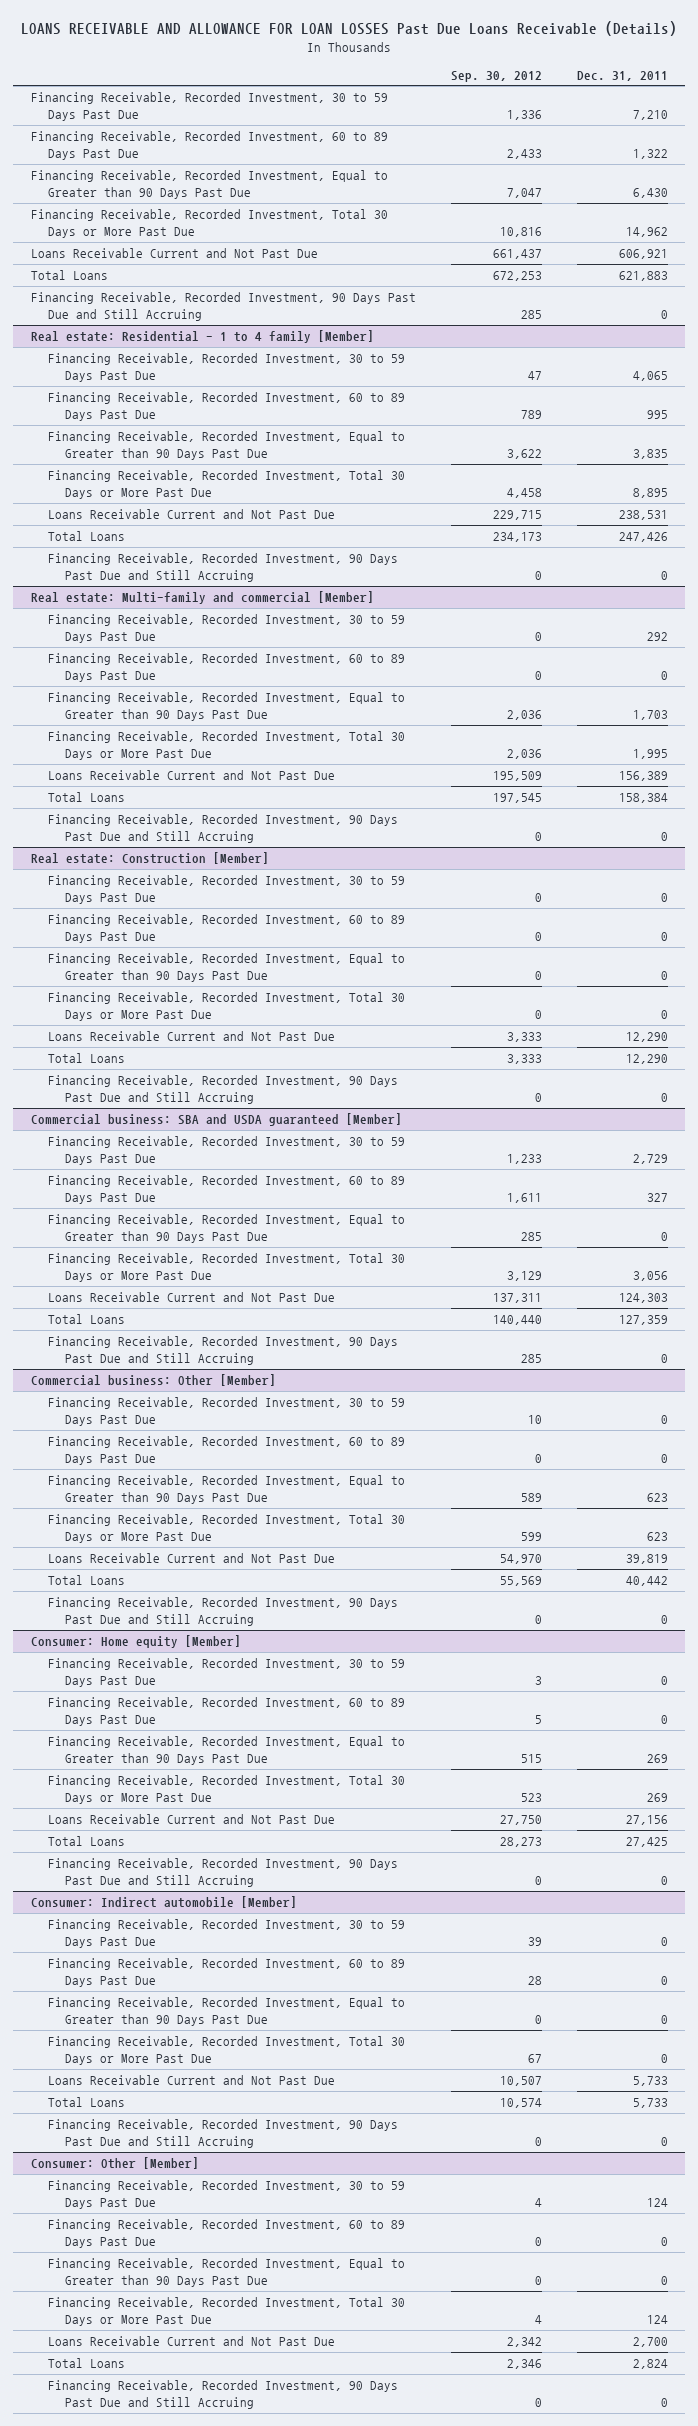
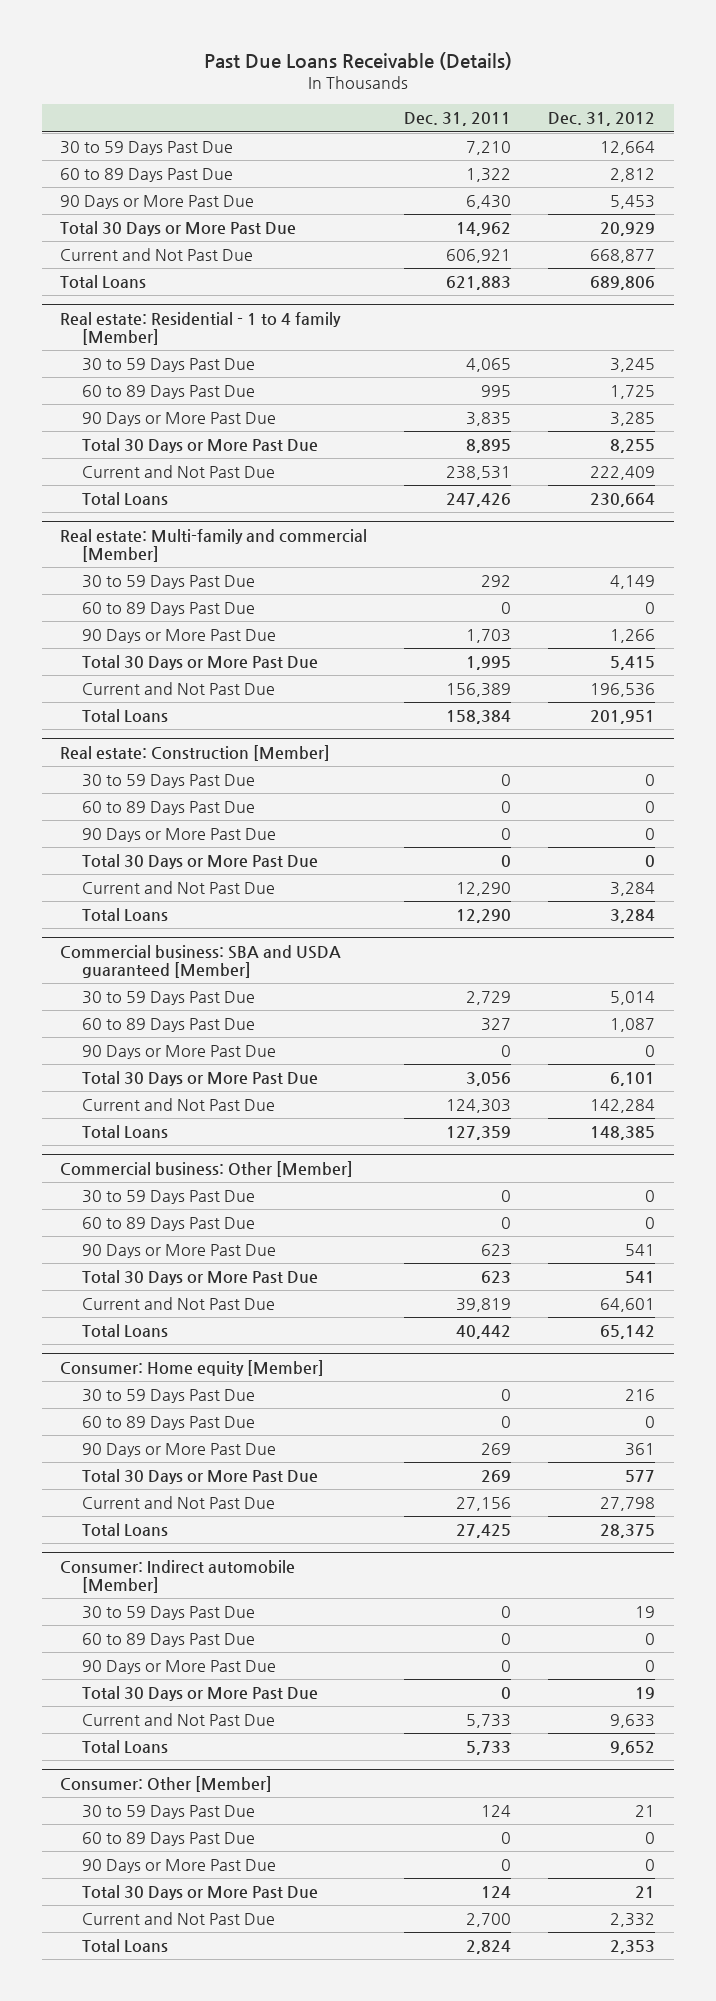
- LOANS RECEIVABLE AND ALLOWANCE FOR LOAN LOSSES Past Due Loans Receivable (Details)
+ Past Due Loans Receivable (Details)
- | Sep. 30, 2012 | Dec. 31, 2011
+ | Dec. 31, 2011 | Dec. 31, 2012
- Financing Receivable, Recorded Investment, 30 to 59 Days Past Due | 1,336 | 7,210
- Financing Receivable, Recorded Investment, 60 to 89 Days Past Due | 2,433 | 1,322
- Financing Receivable, Recorded Investment, Equal to Greater than 90 Days Past Due | 7,047 | 6,430
- Financing Receivable, Recorded Investment, Total 30 Days or More Past Due | 10,816 | 14,962
- Loans Receivable Current and Not Past Due | 661,437 | 606,921
+ 30 to 59 Days Past Due | 7,210 | 12,664
+ 60 to 89 Days Past Due | 1,322 | 2,812
+ 90 Days or More Past Due | 6,430 | 5,453
+ Total 30 Days or More Past Due | 14,962 | 20,929
+ Current and Not Past Due | 606,921 | 668,877
- Financing Receivable, Recorded Investment, 90 Days Past Due and Still Accruing | 285 | 0
@ Real estate: Residential - 1 to 4 family [Member]
- Financing Receivable, Recorded Investment, 30 to 59 Days Past Due | 47 | 4,065
- Financing Receivable, Recorded Investment, 60 to 89 Days Past Due | 789 | 995
- Financing Receivable, Recorded Investment, Equal to Greater than 90 Days Past Due | 3,622 | 3,835
- Financing Receivable, Recorded Investment, Total 30 Days or More Past Due | 4,458 | 8,895
- Loans Receivable Current and Not Past Due | 229,715 | 238,531
+ 30 to 59 Days Past Due | 4,065 | 3,245
+ 60 to 89 Days Past Due | 995 | 1,725
+ 90 Days or More Past Due | 3,835 | 3,285
+ Total 30 Days or More Past Due | 8,895 | 8,255
+ Current and Not Past Due | 238,531 | 222,409
- Financing Receivable, Recorded Investment, 90 Days Past Due and Still Accruing | 0 | 0
@ Real estate: Multi-family and commercial [Member]
- Financing Receivable, Recorded Investment, 30 to 59 Days Past Due | 0 | 292
- Financing Receivable, Recorded Investment, 60 to 89 Days Past Due | 0 | 0
- Financing Receivable, Recorded Investment, Equal to Greater than 90 Days Past Due | 2,036 | 1,703
- Financing Receivable, Recorded Investment, Total 30 Days or More Past Due | 2,036 | 1,995
- Loans Receivable Current and Not Past Due | 195,509 | 156,389
+ 30 to 59 Days Past Due | 292 | 4,149
+ 60 to 89 Days Past Due | 0 | 0
+ 90 Days or More Past Due | 1,703 | 1,266
+ Total 30 Days or More Past Due | 1,995 | 5,415
+ Current and Not Past Due | 156,389 | 196,536
- Financing Receivable, Recorded Investment, 90 Days Past Due and Still Accruing | 0 | 0
@ Real estate: Construction [Member]
- Financing Receivable, Recorded Investment, 30 to 59 Days Past Due | 0 | 0
- Financing Receivable, Recorded Investment, 60 to 89 Days Past Due | 0 | 0
- Financing Receivable, Recorded Investment, Equal to Greater than 90 Days Past Due | 0 | 0
- Financing Receivable, Recorded Investment, Total 30 Days or More Past Due | 0 | 0
- Loans Receivable Current and Not Past Due | 3,333 | 12,290
+ 30 to 59 Days Past Due | 0 | 0
+ 60 to 89 Days Past Due | 0 | 0
+ 90 Days or More Past Due | 0 | 0
+ Total 30 Days or More Past Due | 0 | 0
+ Current and Not Past Due | 12,290 | 3,284
- Financing Receivable, Recorded Investment, 90 Days Past Due and Still Accruing | 0 | 0
@ Commercial business: SBA and USDA guaranteed [Member]
- Financing Receivable, Recorded Investment, 30 to 59 Days Past Due | 1,233 | 2,729
- Financing Receivable, Recorded Investment, 60 to 89 Days Past Due | 1,611 | 327
- Financing Receivable, Recorded Investment, Equal to Greater than 90 Days Past Due | 285 | 0
- Financing Receivable, Recorded Investment, Total 30 Days or More Past Due | 3,129 | 3,056
- Loans Receivable Current and Not Past Due | 137,311 | 124,303
+ 30 to 59 Days Past Due | 2,729 | 5,014
+ 60 to 89 Days Past Due | 327 | 1,087
+ 90 Days or More Past Due | 0 | 0
+ Total 30 Days or More Past Due | 3,056 | 6,101
+ Current and Not Past Due | 124,303 | 142,284
- Financing Receivable, Recorded Investment, 90 Days Past Due and Still Accruing | 285 | 0
@ Commercial business: Other [Member]
- Financing Receivable, Recorded Investment, 30 to 59 Days Past Due | 10 | 0
- Financing Receivable, Recorded Investment, 60 to 89 Days Past Due | 0 | 0
- Financing Receivable, Recorded Investment, Equal to Greater than 90 Days Past Due | 589 | 623
- Financing Receivable, Recorded Investment, Total 30 Days or More Past Due | 599 | 623
- Loans Receivable Current and Not Past Due | 54,970 | 39,819
+ 30 to 59 Days Past Due | 0 | 0
+ 60 to 89 Days Past Due | 0 | 0
+ 90 Days or More Past Due | 623 | 541
+ Total 30 Days or More Past Due | 623 | 541
+ Current and Not Past Due | 39,819 | 64,601
- Financing Receivable, Recorded Investment, 90 Days Past Due and Still Accruing | 0 | 0
@ Consumer: Home equity [Member]
- Financing Receivable, Recorded Investment, 30 to 59 Days Past Due | 3 | 0
- Financing Receivable, Recorded Investment, 60 to 89 Days Past Due | 5 | 0
- Financing Receivable, Recorded Investment, Equal to Greater than 90 Days Past Due | 515 | 269
- Financing Receivable, Recorded Investment, Total 30 Days or More Past Due | 523 | 269
- Loans Receivable Current and Not Past Due | 27,750 | 27,156
+ 30 to 59 Days Past Due | 0 | 216
+ 60 to 89 Days Past Due | 0 | 0
+ 90 Days or More Past Due | 269 | 361
+ Total 30 Days or More Past Due | 269 | 577
+ Current and Not Past Due | 27,156 | 27,798
- Financing Receivable, Recorded Investment, 90 Days Past Due and Still Accruing | 0 | 0
@ Consumer: Indirect automobile [Member]
- Financing Receivable, Recorded Investment, 30 to 59 Days Past Due | 39 | 0
- Financing Receivable, Recorded Investment, 60 to 89 Days Past Due | 28 | 0
- Financing Receivable, Recorded Investment, Equal to Greater than 90 Days Past Due | 0 | 0
- Financing Receivable, Recorded Investment, Total 30 Days or More Past Due | 67 | 0
- Loans Receivable Current and Not Past Due | 10,507 | 5,733
+ 30 to 59 Days Past Due | 0 | 19
+ 60 to 89 Days Past Due | 0 | 0
+ 90 Days or More Past Due | 0 | 0
+ Total 30 Days or More Past Due | 0 | 19
+ Current and Not Past Due | 5,733 | 9,633
- Financing Receivable, Recorded Investment, 90 Days Past Due and Still Accruing | 0 | 0
@ Consumer: Other [Member]
- Financing Receivable, Recorded Investment, 30 to 59 Days Past Due | 4 | 124
- Financing Receivable, Recorded Investment, 60 to 89 Days Past Due | 0 | 0
- Financing Receivable, Recorded Investment, Equal to Greater than 90 Days Past Due | 0 | 0
- Financing Receivable, Recorded Investment, Total 30 Days or More Past Due | 4 | 124
- Loans Receivable Current and Not Past Due | 2,342 | 2,700
+ 30 to 59 Days Past Due | 124 | 21
+ 60 to 89 Days Past Due | 0 | 0
+ 90 Days or More Past Due | 0 | 0
+ Total 30 Days or More Past Due | 124 | 21
+ Current and Not Past Due | 2,700 | 2,332
- Financing Receivable, Recorded Investment, 90 Days Past Due and Still Accruing | 0 | 0

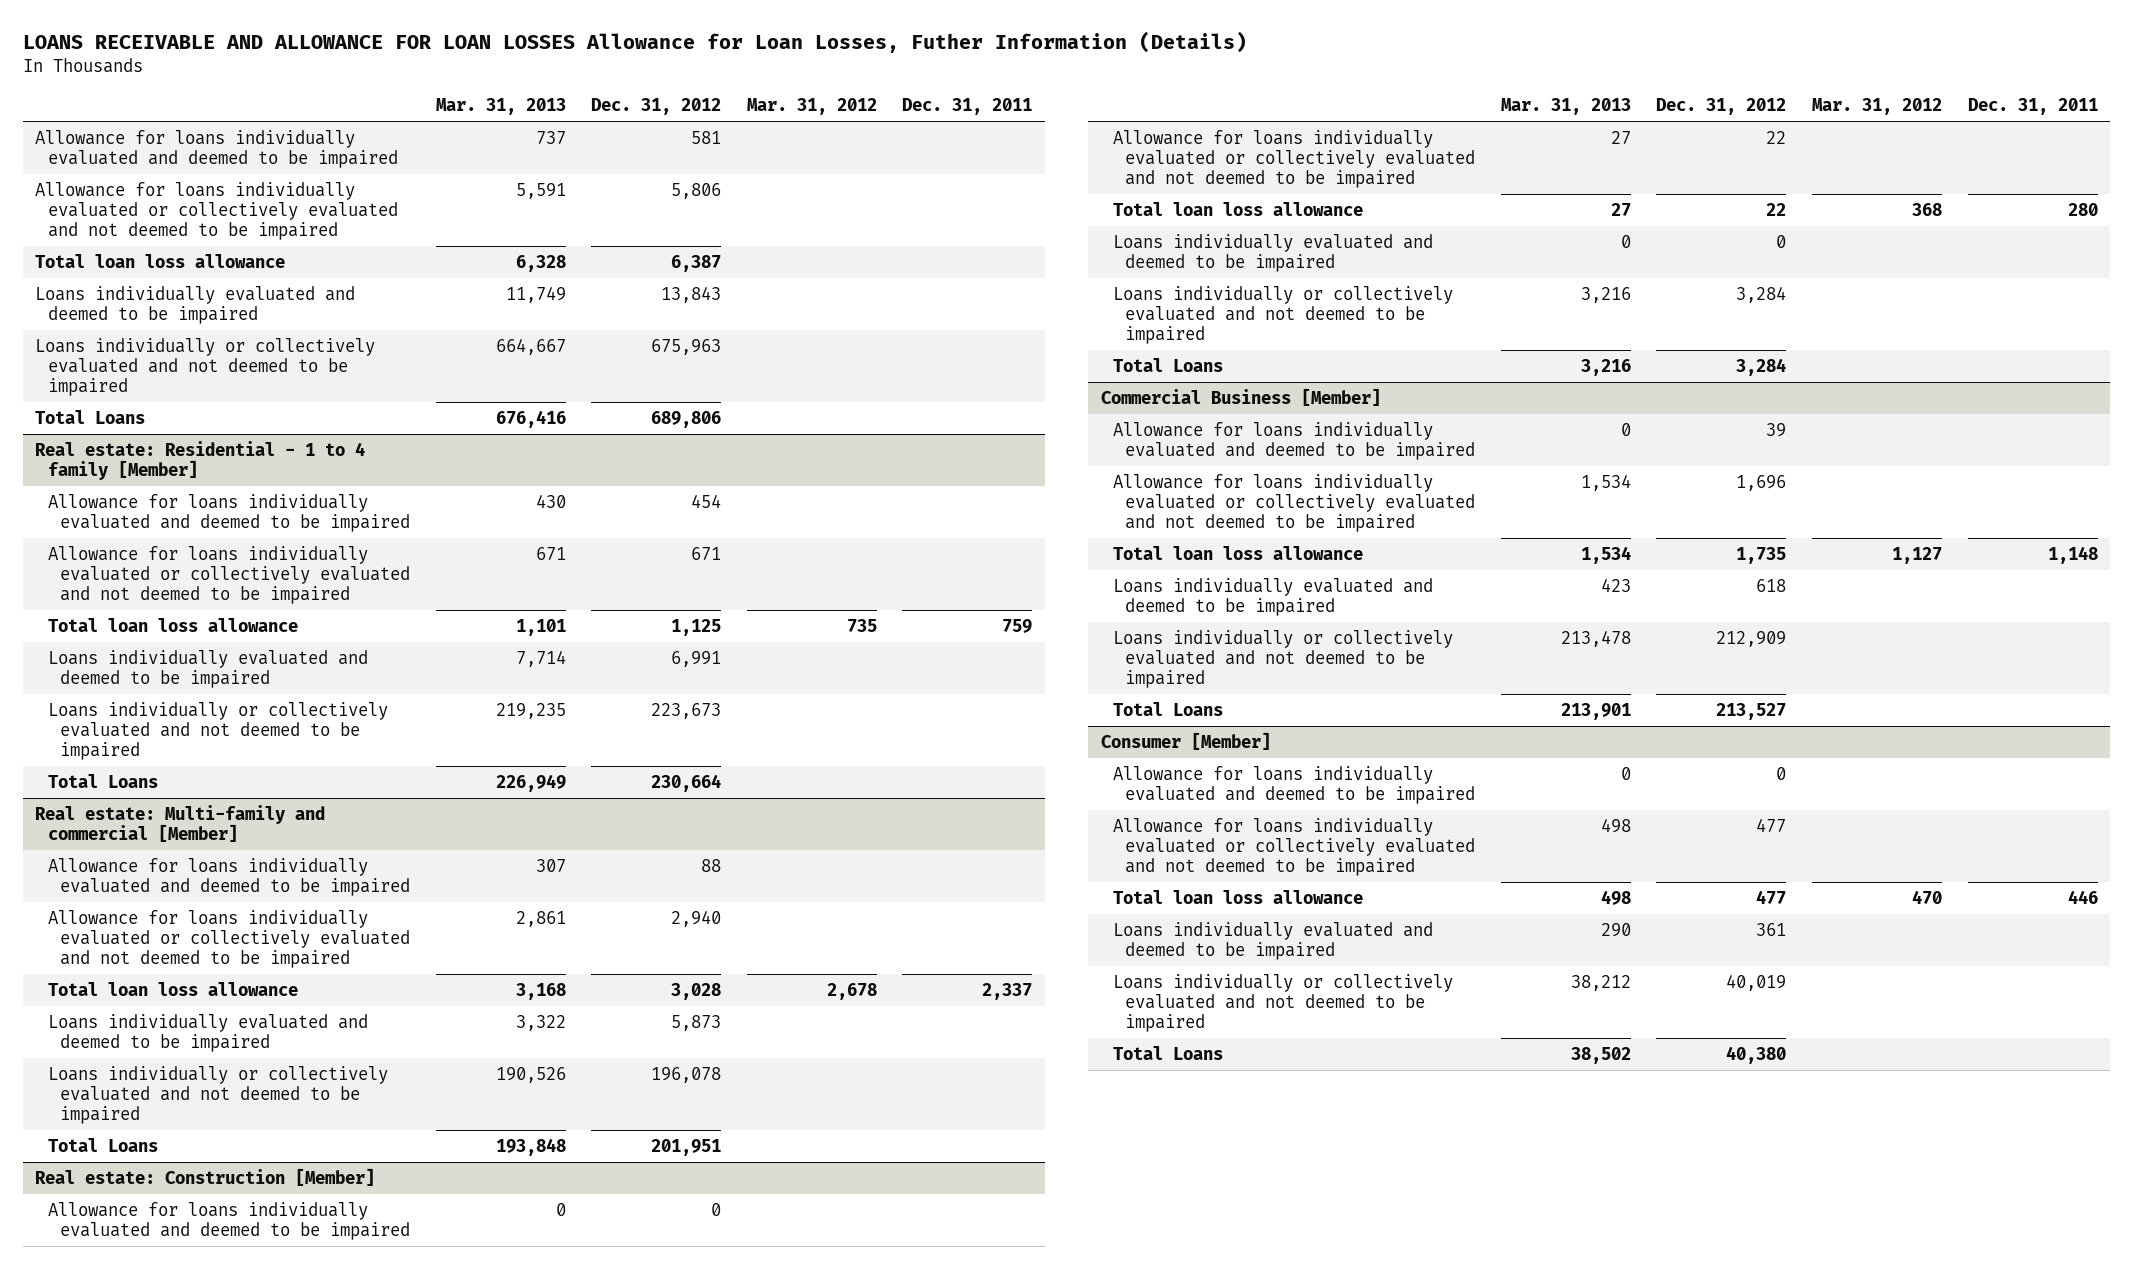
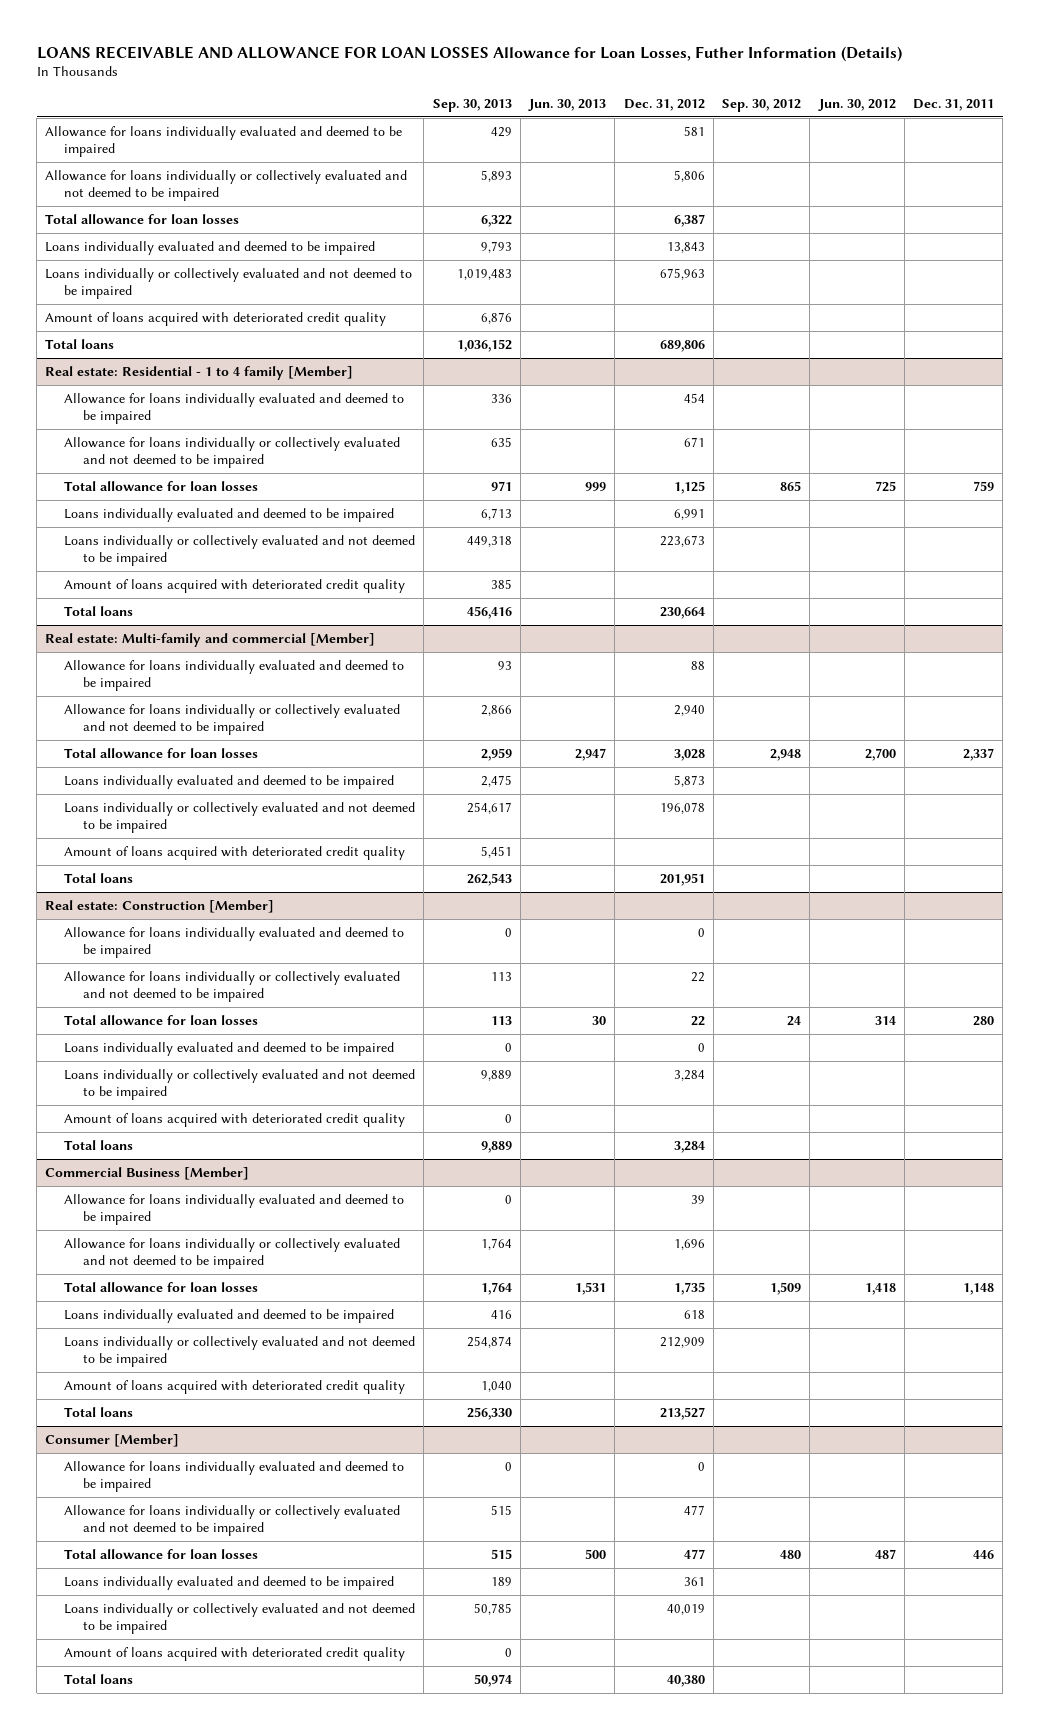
- | Mar. 31, 2013 | Dec. 31, 2012 | Mar. 31, 2012 | Dec. 31, 2011
+ | Sep. 30, 2013 | Jun. 30, 2013 | Dec. 31, 2012 | Sep. 30, 2012 | Jun. 30, 2012 | Dec. 31, 2011
- Allowance for loans individually evaluated or collectively evaluated and not deemed to be impaired | 5,591 | 5,806 | |
- Total loan loss allowance | 6,328 | 6,387 | |
+ Allowance for loans individually or collectively evaluated and not deemed to be impaired | 5,893 | | 5,806 | | |
+ Total allowance for loan losses | 6,322 | | 6,387 | | |
- Total Loans | 676,416 | 689,806 | |
+ Amount of loans acquired with deteriorated credit quality | 6,876 | | | | |
+ Total loans | 1,036,152 | | 689,806 | | |
@ Real estate: Residential - 1 to 4 family [Member]
- Allowance for loans individually evaluated or collectively evaluated and not deemed to be impaired | 671 | 671 | |
- Total loan loss allowance | 1,101 | 1,125 | 735 | 759
+ Allowance for loans individually or collectively evaluated and not deemed to be impaired | 635 | | 671 | | |
+ Total allowance for loan losses | 971 | 999 | 1,125 | 865 | 725 | 759
- Total Loans | 226,949 | 230,664 | |
+ Amount of loans acquired with deteriorated credit quality | 385 | | | | |
+ Total loans | 456,416 | | 230,664 | | |
@ Real estate: Multi-family and commercial [Member]
- Allowance for loans individually evaluated or collectively evaluated and not deemed to be impaired | 2,861 | 2,940 | |
- Total loan loss allowance | 3,168 | 3,028 | 2,678 | 2,337
+ Allowance for loans individually or collectively evaluated and not deemed to be impaired | 2,866 | | 2,940 | | |
+ Total allowance for loan losses | 2,959 | 2,947 | 3,028 | 2,948 | 2,700 | 2,337
- Total Loans | 193,848 | 201,951 | |
+ Amount of loans acquired with deteriorated credit quality | 5,451 | | | | |
+ Total loans | 262,543 | | 201,951 | | |
@ Real estate: Construction [Member]
- Allowance for loans individually evaluated or collectively evaluated and not deemed to be impaired | 27 | 22 | |
- Total loan loss allowance | 27 | 22 | 368 | 280
+ Allowance for loans individually or collectively evaluated and not deemed to be impaired | 113 | | 22 | | |
+ Total allowance for loan losses | 113 | 30 | 22 | 24 | 314 | 280
- Total Loans | 3,216 | 3,284 | |
+ Amount of loans acquired with deteriorated credit quality | 0 | | | | |
+ Total loans | 9,889 | | 3,284 | | |
@ Commercial Business [Member]
- Allowance for loans individually evaluated or collectively evaluated and not deemed to be impaired | 1,534 | 1,696 | |
- Total loan loss allowance | 1,534 | 1,735 | 1,127 | 1,148
+ Allowance for loans individually or collectively evaluated and not deemed to be impaired | 1,764 | | 1,696 | | |
+ Total allowance for loan losses | 1,764 | 1,531 | 1,735 | 1,509 | 1,418 | 1,148
- Total Loans | 213,901 | 213,527 | |
+ Amount of loans acquired with deteriorated credit quality | 1,040 | | | | |
+ Total loans | 256,330 | | 213,527 | | |
@ Consumer [Member]
- Allowance for loans individually evaluated or collectively evaluated and not deemed to be impaired | 498 | 477 | |
- Total loan loss allowance | 498 | 477 | 470 | 446
+ Allowance for loans individually or collectively evaluated and not deemed to be impaired | 515 | | 477 | | |
+ Total allowance for loan losses | 515 | 500 | 477 | 480 | 487 | 446
- Total Loans | 38,502 | 40,380 | |
+ Amount of loans acquired with deteriorated credit quality | 0 | | | | |
+ Total loans | 50,974 | | 40,380 | | |

